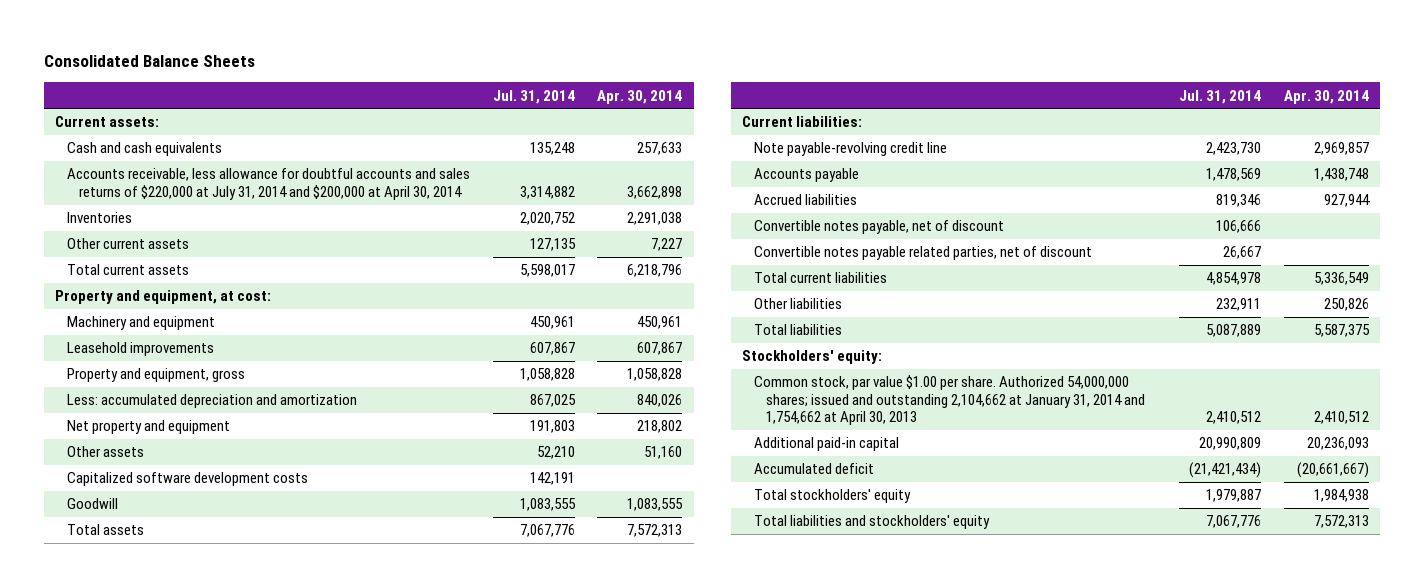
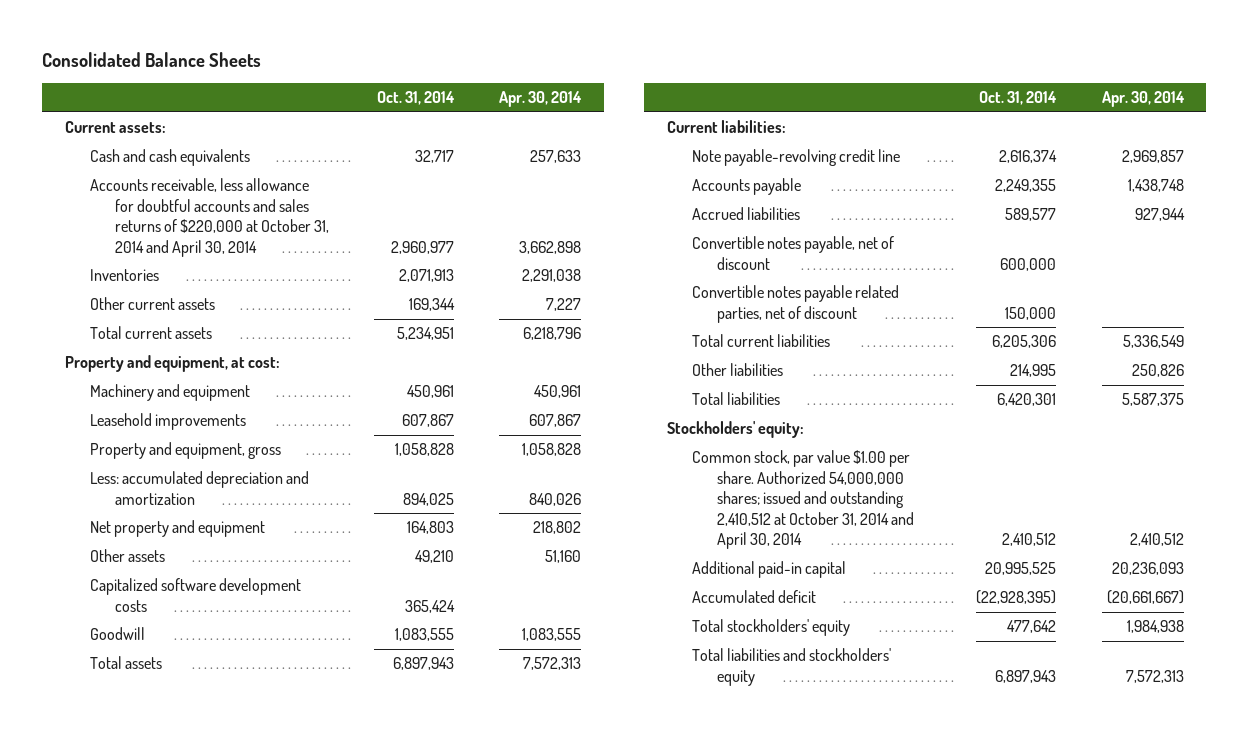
- | Jul. 31, 2014 | Apr. 30, 2014
+ | Oct. 31, 2014 | Apr. 30, 2014
- Accounts receivable, less allowance for doubtful accounts and sales returns of $220,000 at July 31, 2014 and $200,000 at April 30, 2014 | 3,314,882 | 3,662,898
+ Accounts receivable, less allowance for doubtful accounts and sales returns of $220,000 at October 31, 2014 and April 30, 2014 | 2,960,977 | 3,662,898
- Common stock, par value $1.00 per share. Authorized 54,000,000 shares; issued and outstanding 2,104,662 at January 31, 2014 and 1,754,662 at April 30, 2013 | 2,410,512 | 2,410,512
+ Common stock, par value $1.00 per share. Authorized 54,000,000 shares; issued and outstanding 2,410,512 at October 31, 2014 and April 30, 2014 | 2,410,512 | 2,410,512

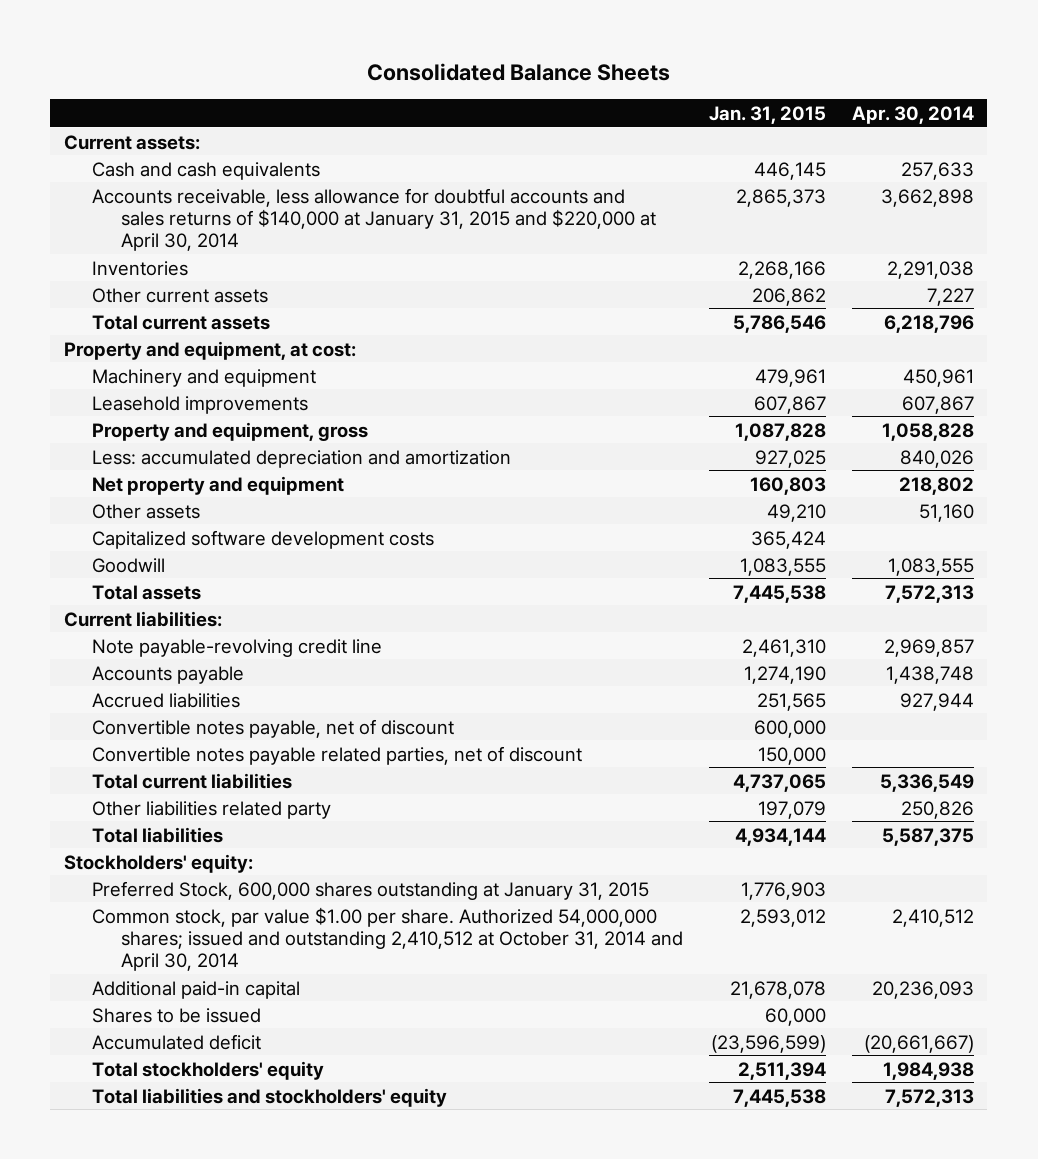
- | Oct. 31, 2014 | Apr. 30, 2014
+ | Jan. 31, 2015 | Apr. 30, 2014
- Accounts receivable, less allowance for doubtful accounts and sales returns of $220,000 at October 31, 2014 and April 30, 2014 | 2,960,977 | 3,662,898
+ Accounts receivable, less allowance for doubtful accounts and sales returns of $140,000 at January 31, 2015 and $220,000 at April 30, 2014 | 2,865,373 | 3,662,898
- Other liabilities | 214,995 | 250,826
+ Other liabilities related party | 197,079 | 250,826
+ Preferred Stock, 600,000 shares outstanding at January 31, 2015 | 1,776,903 |
+ Shares to be issued | 60,000 |

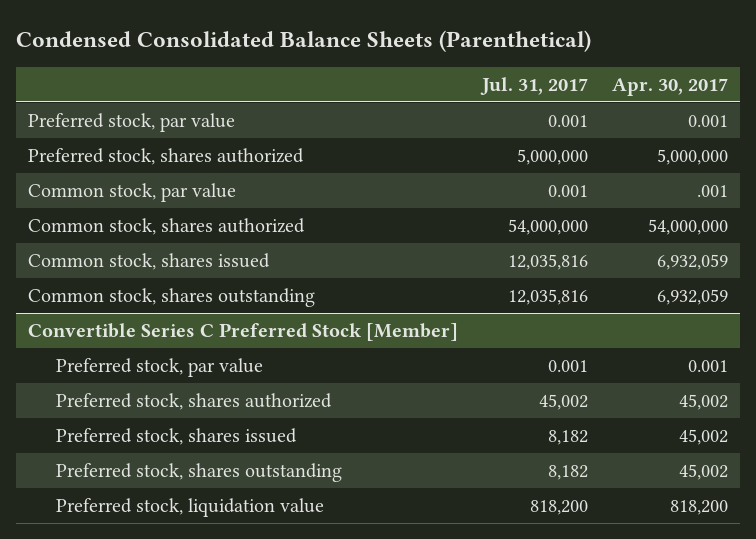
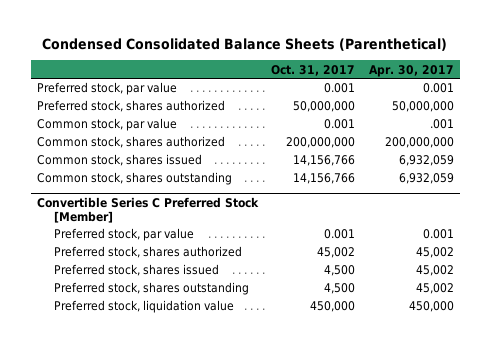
- | Jul. 31, 2017 | Apr. 30, 2017
+ | Oct. 31, 2017 | Apr. 30, 2017
- Preferred stock, shares authorized | 5,000,000 | 5,000,000
+ Preferred stock, shares authorized | 50,000,000 | 50,000,000
- Common stock, shares authorized | 54,000,000 | 54,000,000
+ Common stock, shares authorized | 200,000,000 | 200,000,000
@ Convertible Series C Preferred Stock [Member]
- Preferred stock, liquidation value | 818,200 | 818,200
+ Preferred stock, liquidation value | 450,000 | 450,000

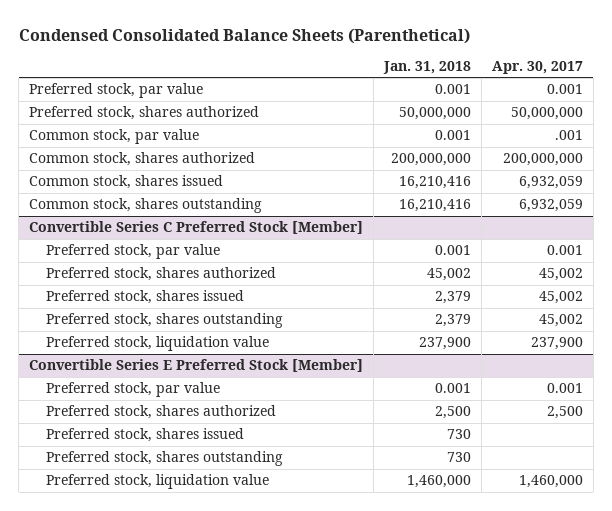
- | Oct. 31, 2017 | Apr. 30, 2017
+ | Jan. 31, 2018 | Apr. 30, 2017
@ Convertible Series C Preferred Stock [Member]
- Preferred stock, liquidation value | 450,000 | 450,000
+ Preferred stock, liquidation value | 237,900 | 237,900
+ Convertible Series E Preferred Stock [Member]
+ Preferred stock, par value | 0.001 | 0.001
+ Preferred stock, shares authorized | 2,500 | 2,500
+ Preferred stock, shares issued | 730 |
+ Preferred stock, shares outstanding | 730 |
+ Preferred stock, liquidation value | 1,460,000 | 1,460,000

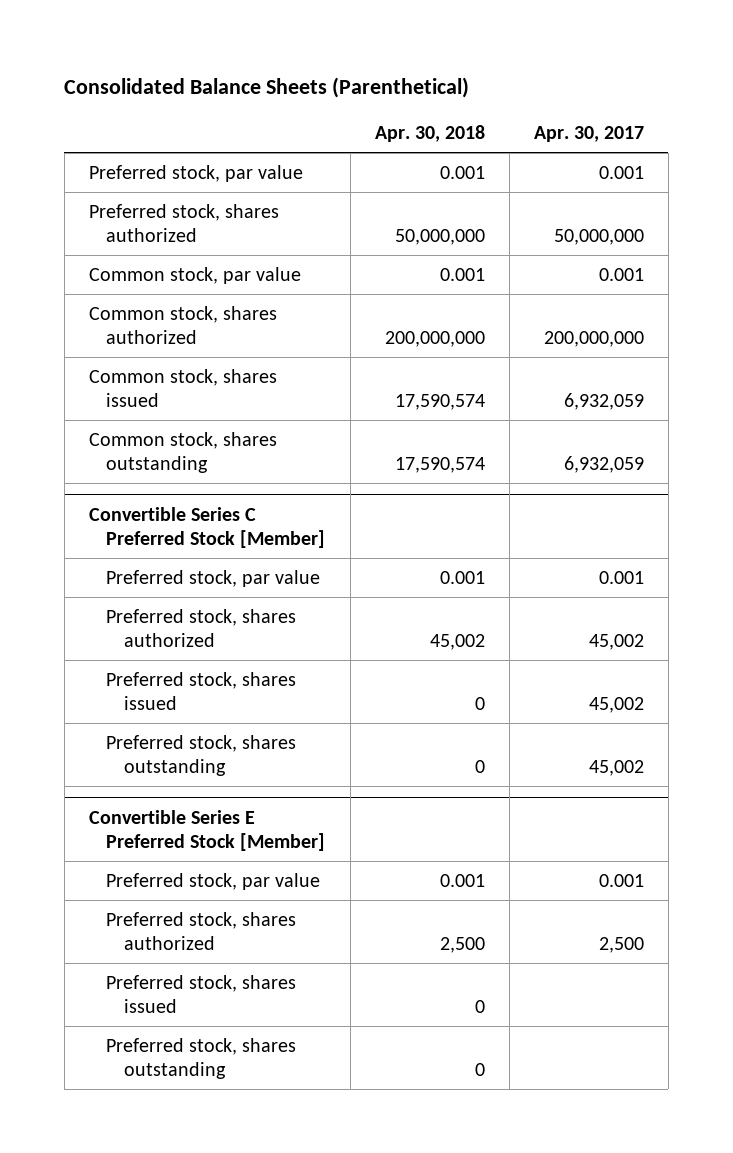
- Condensed Consolidated Balance Sheets (Parenthetical)
+ Consolidated Balance Sheets (Parenthetical)
- | Jan. 31, 2018 | Apr. 30, 2017
+ | Apr. 30, 2018 | Apr. 30, 2017
- Common stock, par value | 0.001 | .001
+ Common stock, par value | 0.001 | 0.001
@ Convertible Series C Preferred Stock [Member]
- Preferred stock, liquidation value | 237,900 | 237,900
@ Convertible Series E Preferred Stock [Member]
- Preferred stock, liquidation value | 1,460,000 | 1,460,000

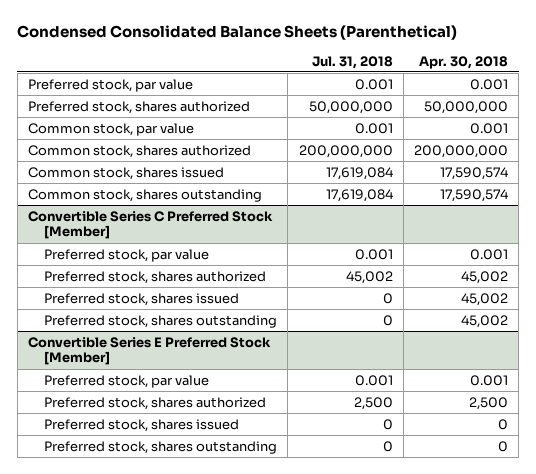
- Consolidated Balance Sheets (Parenthetical)
+ Condensed Consolidated Balance Sheets (Parenthetical)
- | Apr. 30, 2018 | Apr. 30, 2017
+ | Jul. 31, 2018 | Apr. 30, 2018
@ Convertible Series C Preferred Stock [Member]
- Preferred stock, shares issued | 0 | 45,002
- Preferred stock, shares outstanding | 0 | 45,002
+ Preferred stock, shares issued | 0 | 45,002
+ Preferred stock, shares outstanding | 0 | 45,002

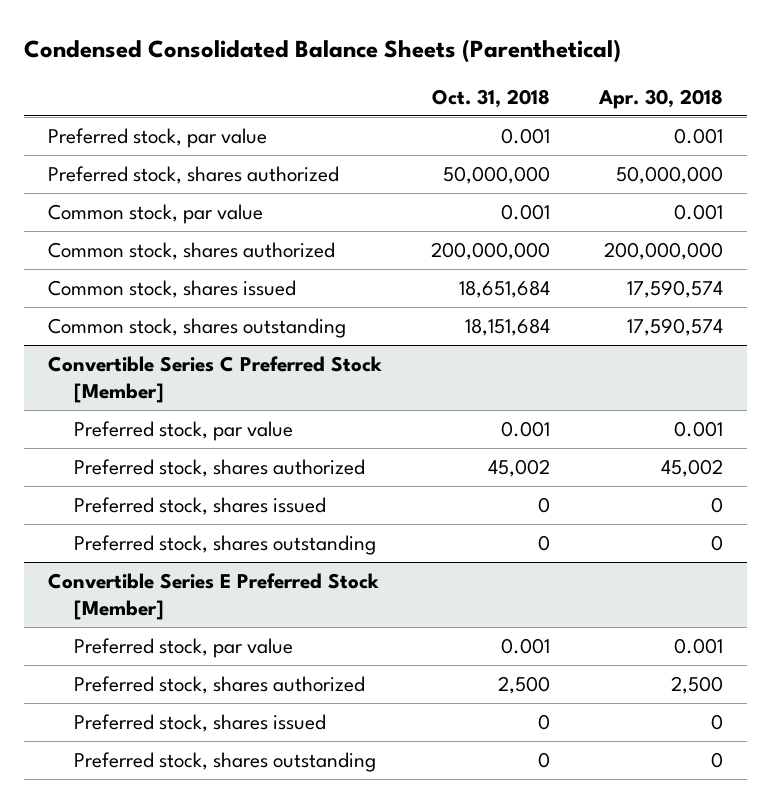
- | Jul. 31, 2018 | Apr. 30, 2018
+ | Oct. 31, 2018 | Apr. 30, 2018
@ Convertible Series C Preferred Stock [Member]
- Preferred stock, shares issued | 0 | 45,002
- Preferred stock, shares outstanding | 0 | 45,002
+ Preferred stock, shares issued | 0 | 0
+ Preferred stock, shares outstanding | 0 | 0

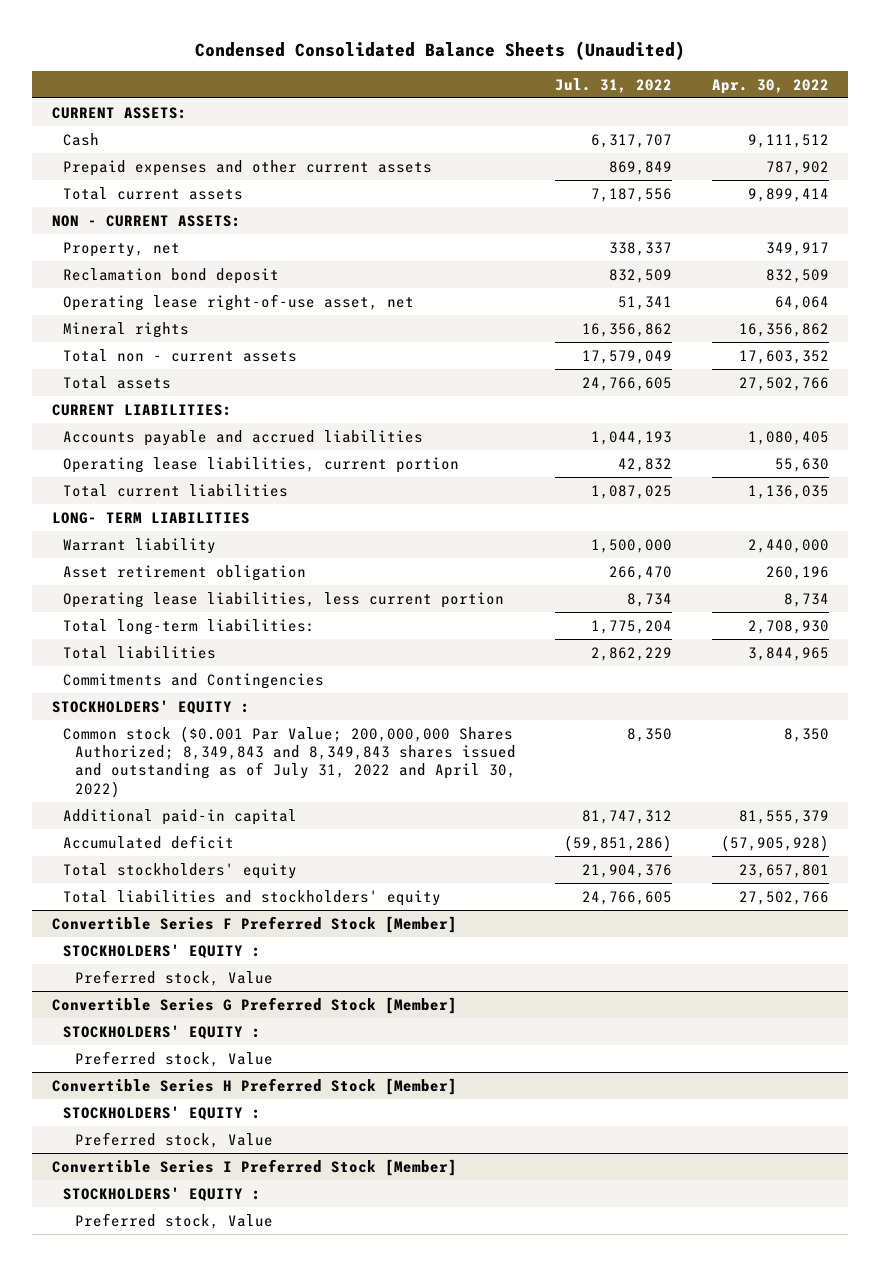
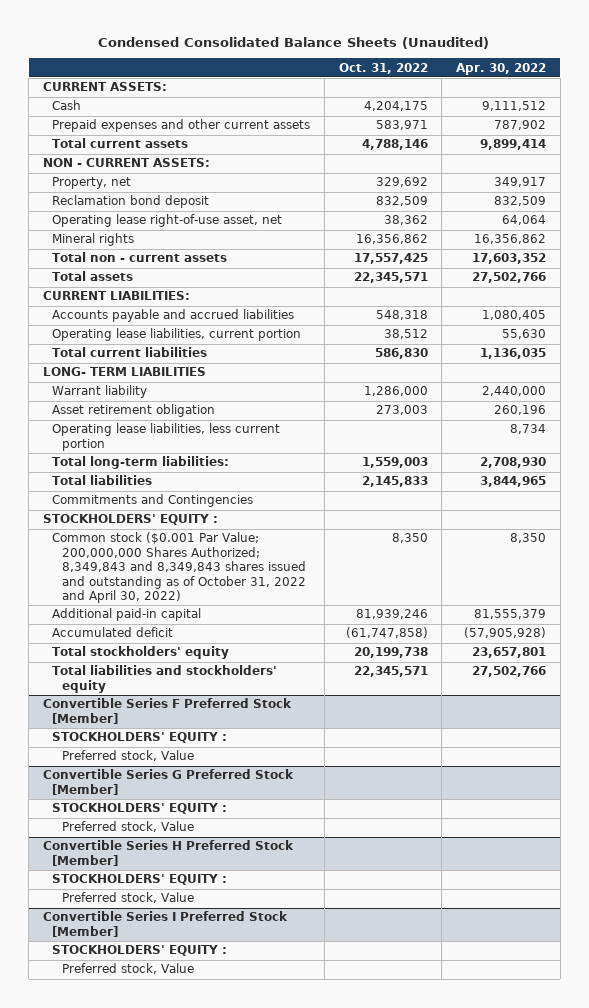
- | Jul. 31, 2022 | Apr. 30, 2022
+ | Oct. 31, 2022 | Apr. 30, 2022
- Common stock ($0.001 Par Value; 200,000,000 Shares Authorized; 8,349,843 and 8,349,843 shares issued and outstanding as of July 31, 2022 and April 30, 2022) | 8,350 | 8,350
+ Common stock ($0.001 Par Value; 200,000,000 Shares Authorized; 8,349,843 and 8,349,843 shares issued and outstanding as of October 31, 2022 and April 30, 2022) | 8,350 | 8,350

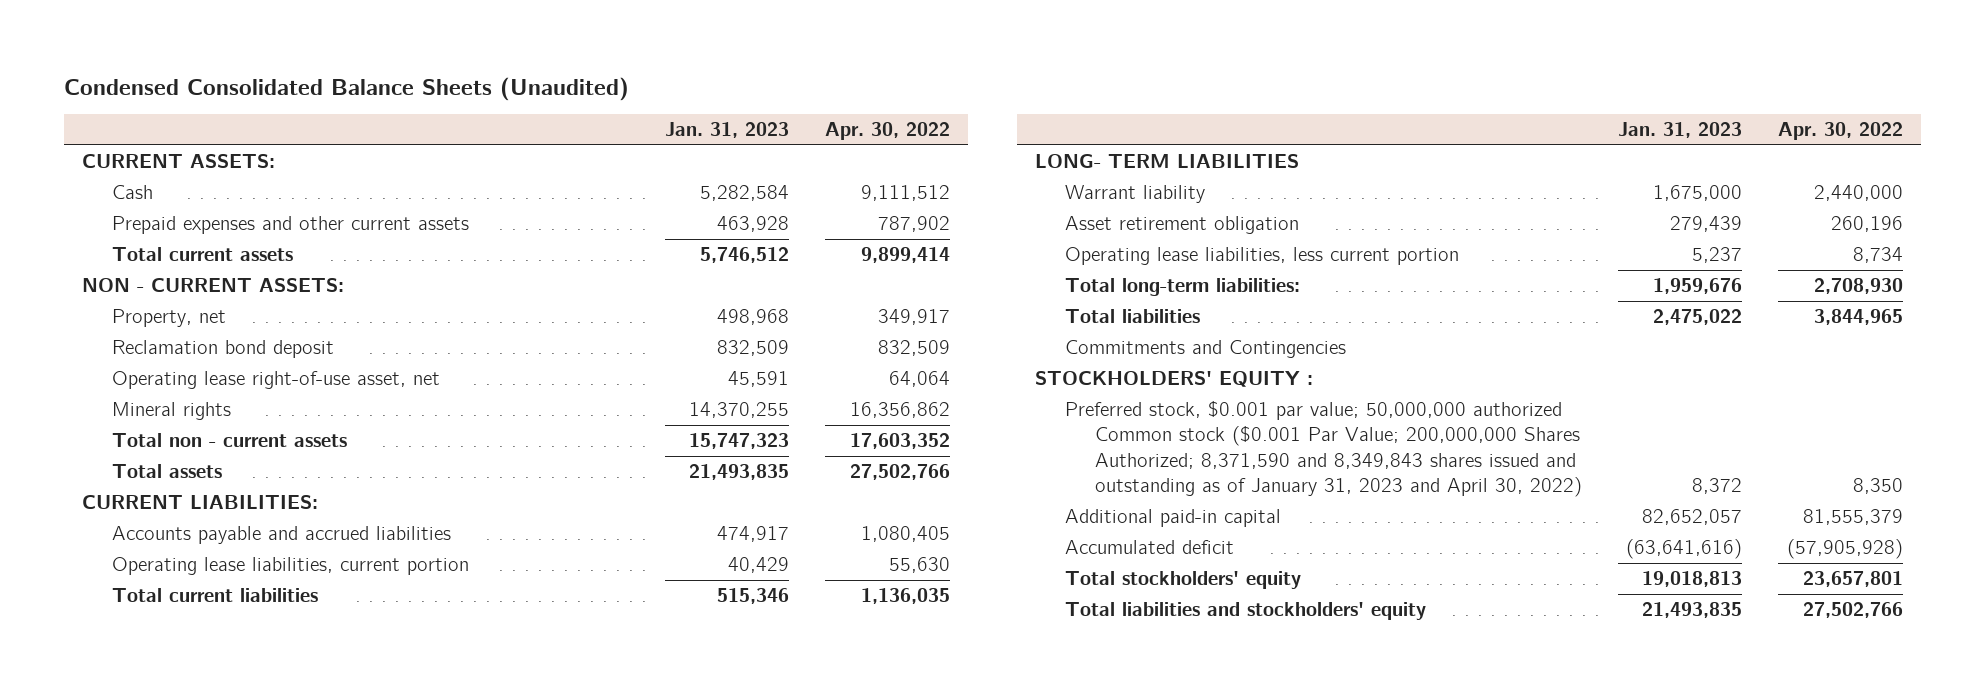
- | Oct. 31, 2022 | Apr. 30, 2022
+ | Jan. 31, 2023 | Apr. 30, 2022
- Common stock ($0.001 Par Value; 200,000,000 Shares Authorized; 8,349,843 and 8,349,843 shares issued and outstanding as of October 31, 2022 and April 30, 2022) | 8,350 | 8,350
+ Preferred stock, $0.001 par value; 50,000,000 authorized Common stock ($0.001 Par Value; 200,000,000 Shares Authorized; 8,371,590 and 8,349,843 shares issued and outstanding as of January 31, 2023 and April 30, 2022) | 8,372 | 8,350
- Convertible Series F Preferred Stock [Member]
- STOCKHOLDERS' EQUITY :
- Preferred stock, Value
- Convertible Series G Preferred Stock [Member]
- STOCKHOLDERS' EQUITY :
- Preferred stock, Value
- Convertible Series H Preferred Stock [Member]
- STOCKHOLDERS' EQUITY :
- Preferred stock, Value
- Convertible Series I Preferred Stock [Member]
- STOCKHOLDERS' EQUITY :
- Preferred stock, Value

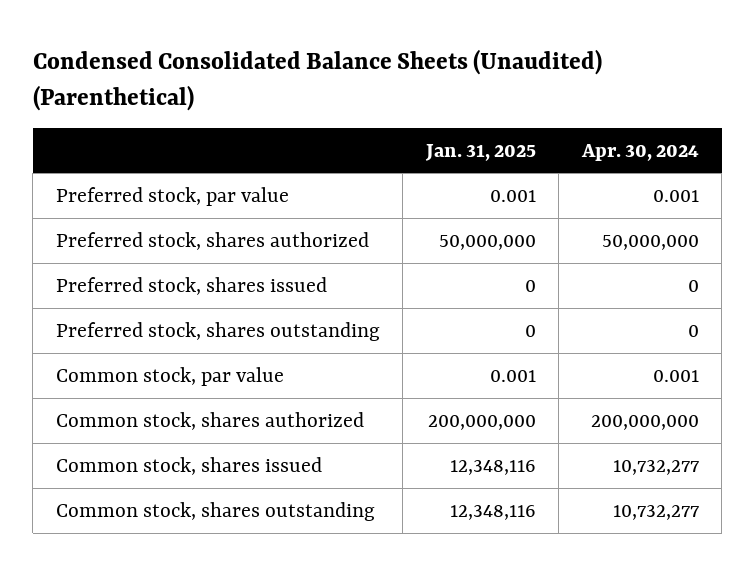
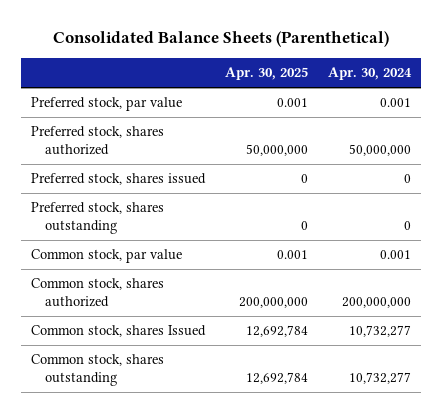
- Condensed Consolidated Balance Sheets (Unaudited) (Parenthetical)
+ Consolidated Balance Sheets (Parenthetical)
- | Jan. 31, 2025 | Apr. 30, 2024
+ | Apr. 30, 2025 | Apr. 30, 2024
- Common stock, shares issued | 12,348,116 | 10,732,277
+ Common stock, shares Issued | 12,692,784 | 10,732,277

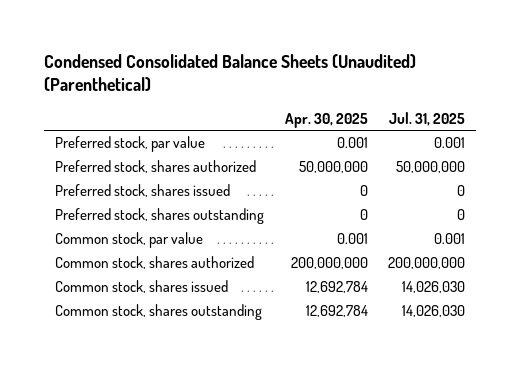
- Consolidated Balance Sheets (Parenthetical)
+ Condensed Consolidated Balance Sheets (Unaudited) (Parenthetical)
- | Apr. 30, 2025 | Apr. 30, 2024
+ | Apr. 30, 2025 | Jul. 31, 2025
- Common stock, shares Issued | 12,692,784 | 10,732,277
+ Common stock, shares issued | 12,692,784 | 14,026,030

